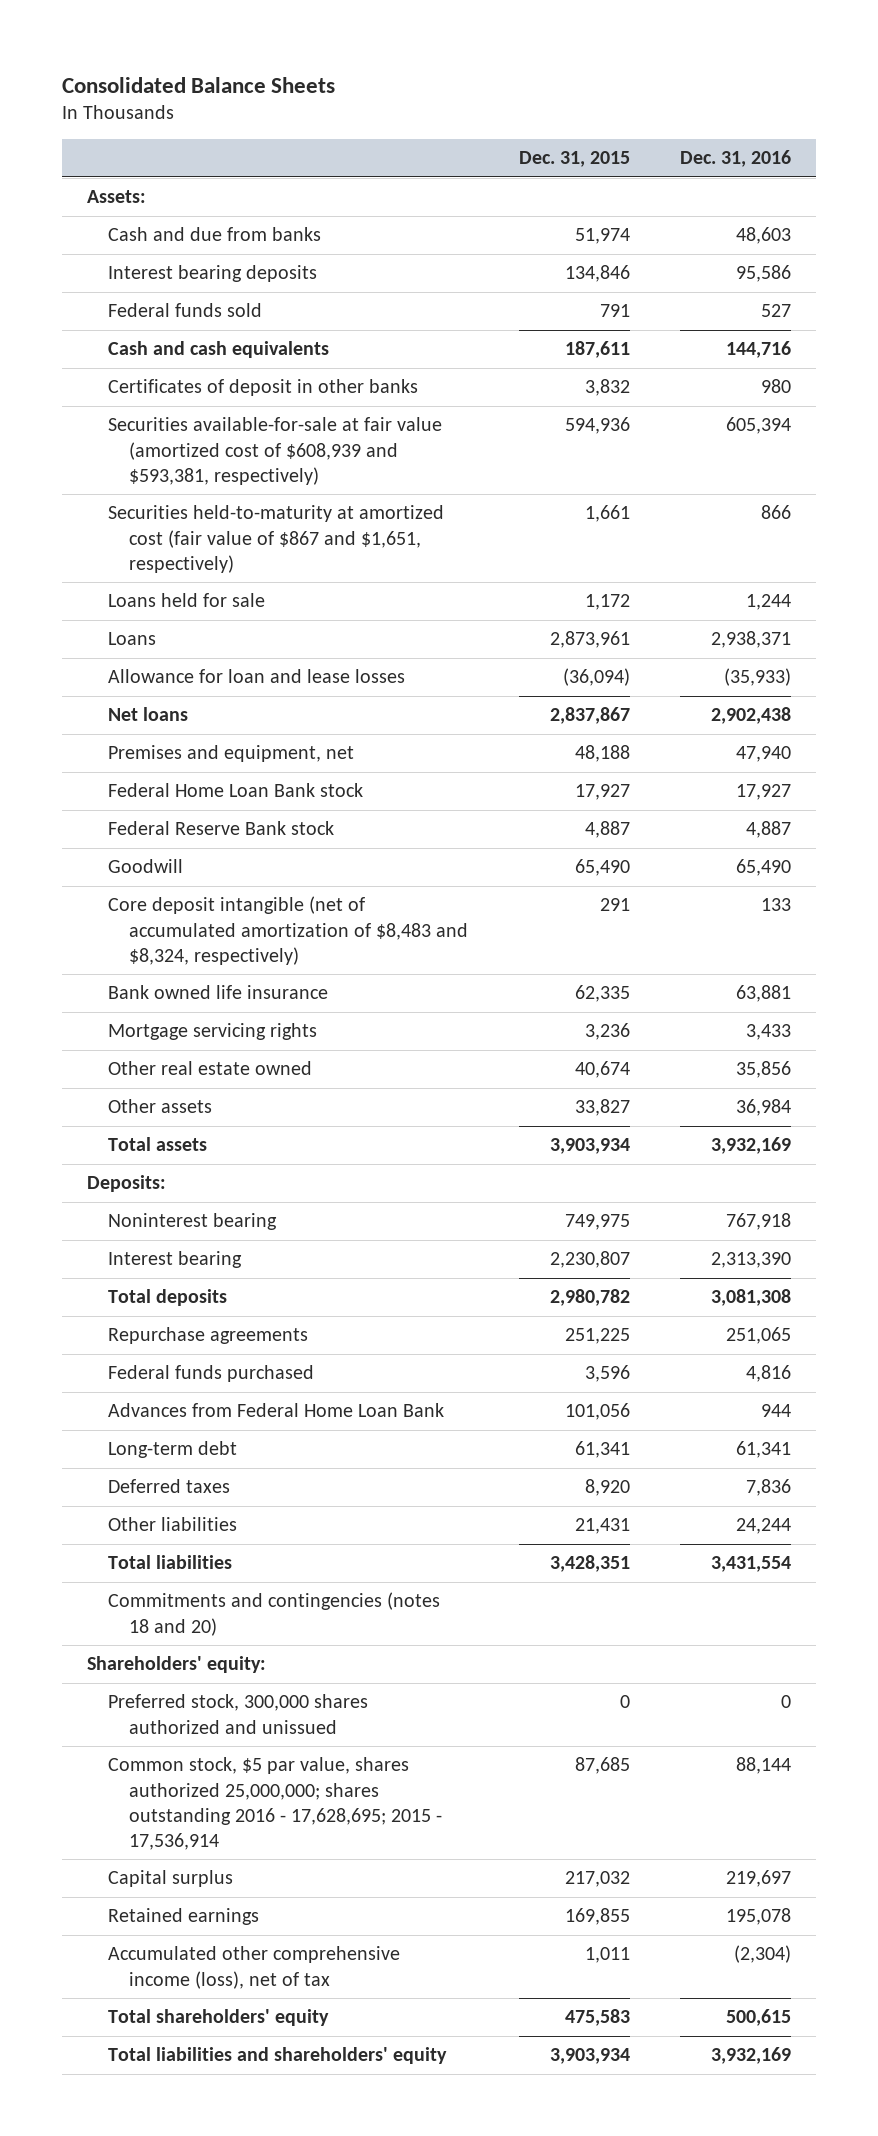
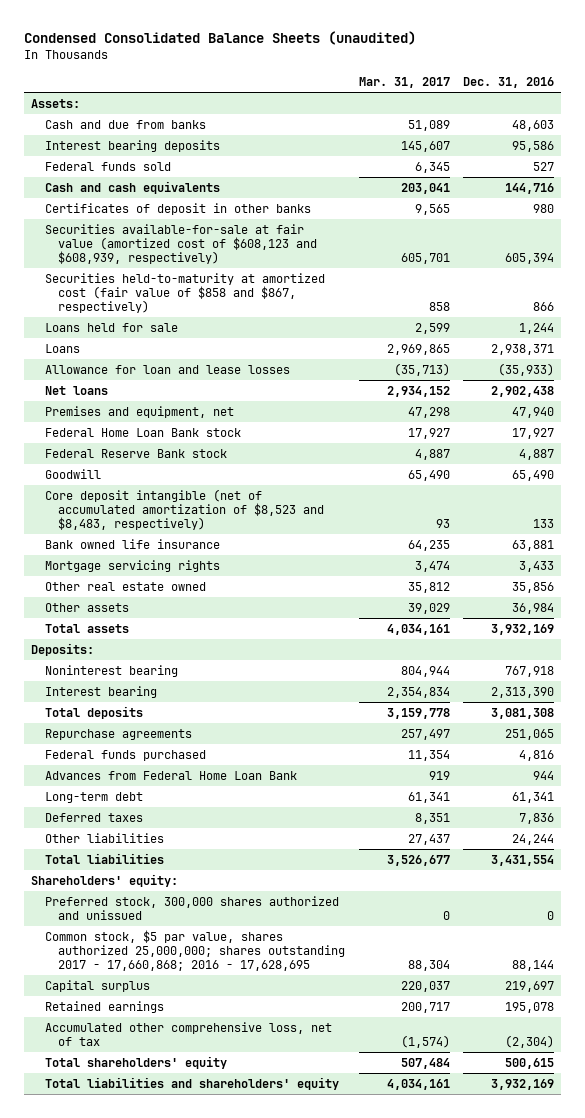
- Consolidated Balance Sheets
+ Condensed Consolidated Balance Sheets (unaudited)
- | Dec. 31, 2015 | Dec. 31, 2016
+ | Mar. 31, 2017 | Dec. 31, 2016
- Securities available-for-sale at fair value (amortized cost of $608,939 and $593,381, respectively) | 594,936 | 605,394
- Securities held-to-maturity at amortized cost (fair value of $867 and $1,651, respectively) | 1,661 | 866
+ Securities available-for-sale at fair value (amortized cost of $608,123 and $608,939, respectively) | 605,701 | 605,394
+ Securities held-to-maturity at amortized cost (fair value of $858 and $867, respectively) | 858 | 866
- Core deposit intangible (net of accumulated amortization of $8,483 and $8,324, respectively) | 291 | 133
+ Core deposit intangible (net of accumulated amortization of $8,523 and $8,483, respectively) | 93 | 133
- Commitments and contingencies (notes 18 and 20)
- Common stock, $5 par value, shares authorized 25,000,000; shares outstanding 2016 - 17,628,695; 2015 - 17,536,914 | 87,685 | 88,144
+ Common stock, $5 par value, shares authorized 25,000,000; shares outstanding 2017 - 17,660,868; 2016 - 17,628,695 | 88,304 | 88,144
- Accumulated other comprehensive income (loss), net of tax | 1,011 | (2,304)
+ Accumulated other comprehensive loss, net of tax | (1,574) | (2,304)

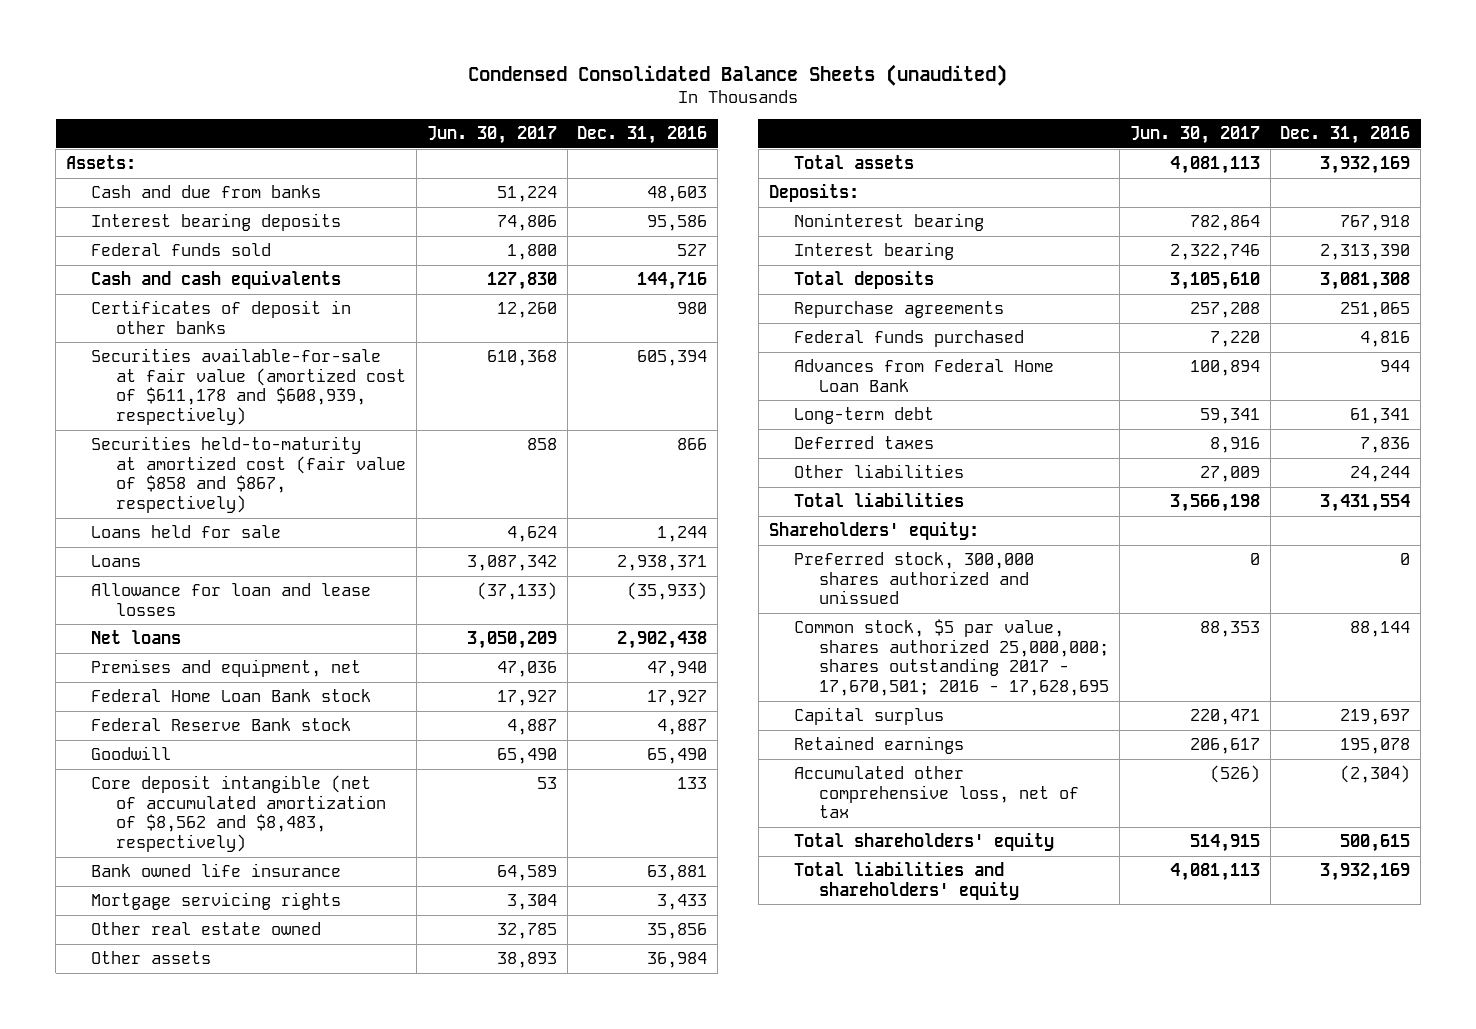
- | Mar. 31, 2017 | Dec. 31, 2016
+ | Jun. 30, 2017 | Dec. 31, 2016
- Securities available-for-sale at fair value (amortized cost of $608,123 and $608,939, respectively) | 605,701 | 605,394
+ Securities available-for-sale at fair value (amortized cost of $611,178 and $608,939, respectively) | 610,368 | 605,394
- Core deposit intangible (net of accumulated amortization of $8,523 and $8,483, respectively) | 93 | 133
+ Core deposit intangible (net of accumulated amortization of $8,562 and $8,483, respectively) | 53 | 133
- Common stock, $5 par value, shares authorized 25,000,000; shares outstanding 2017 - 17,660,868; 2016 - 17,628,695 | 88,304 | 88,144
+ Common stock, $5 par value, shares authorized 25,000,000; shares outstanding 2017 - 17,670,501; 2016 - 17,628,695 | 88,353 | 88,144

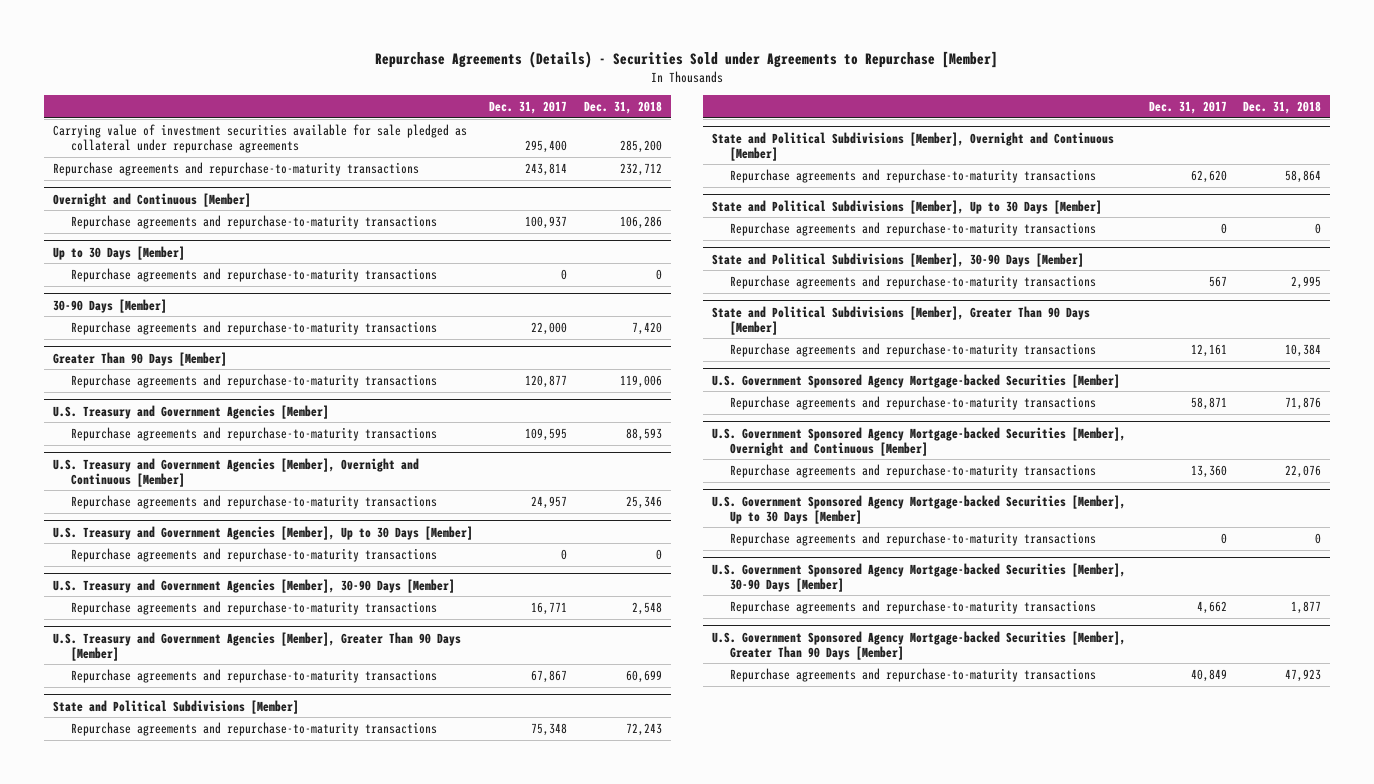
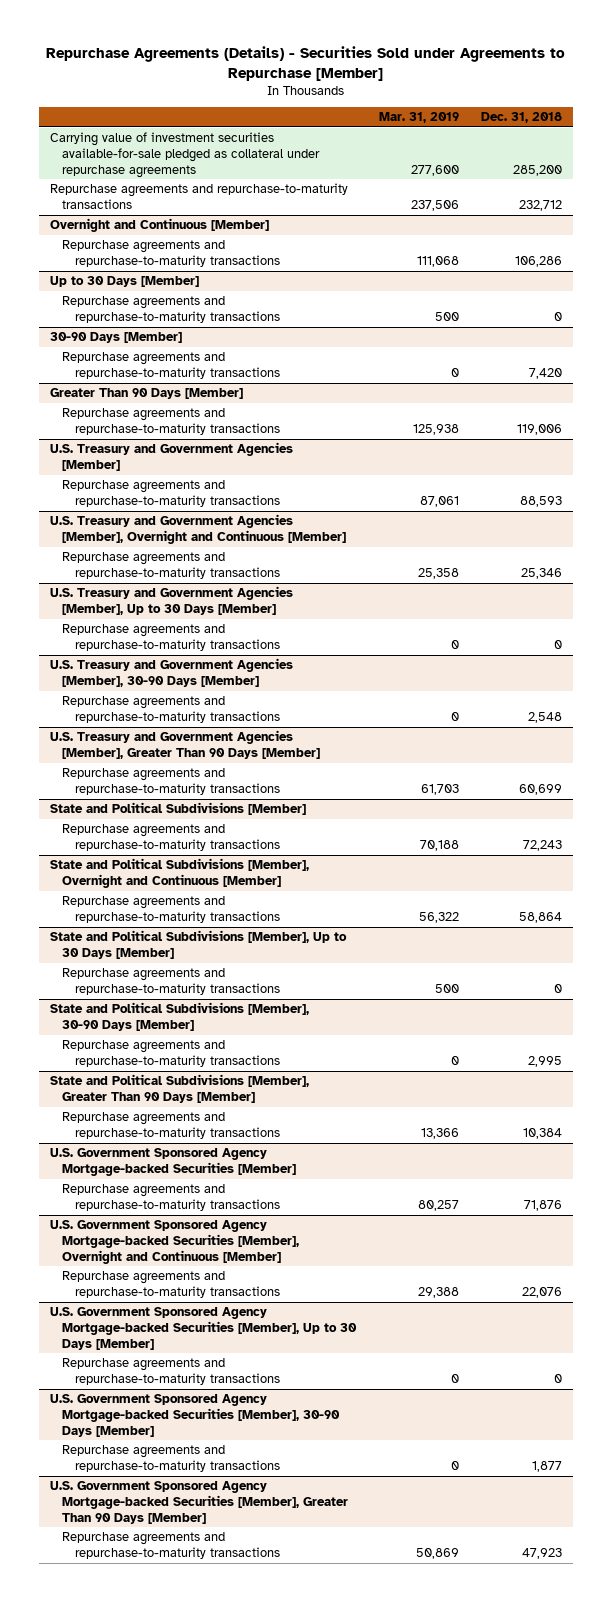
- | Dec. 31, 2017 | Dec. 31, 2018
+ | Mar. 31, 2019 | Dec. 31, 2018
- Carrying value of investment securities available for sale pledged as collateral under repurchase agreements | 295,400 | 285,200
+ Carrying value of investment securities available-for-sale pledged as collateral under repurchase agreements | 277,600 | 285,200

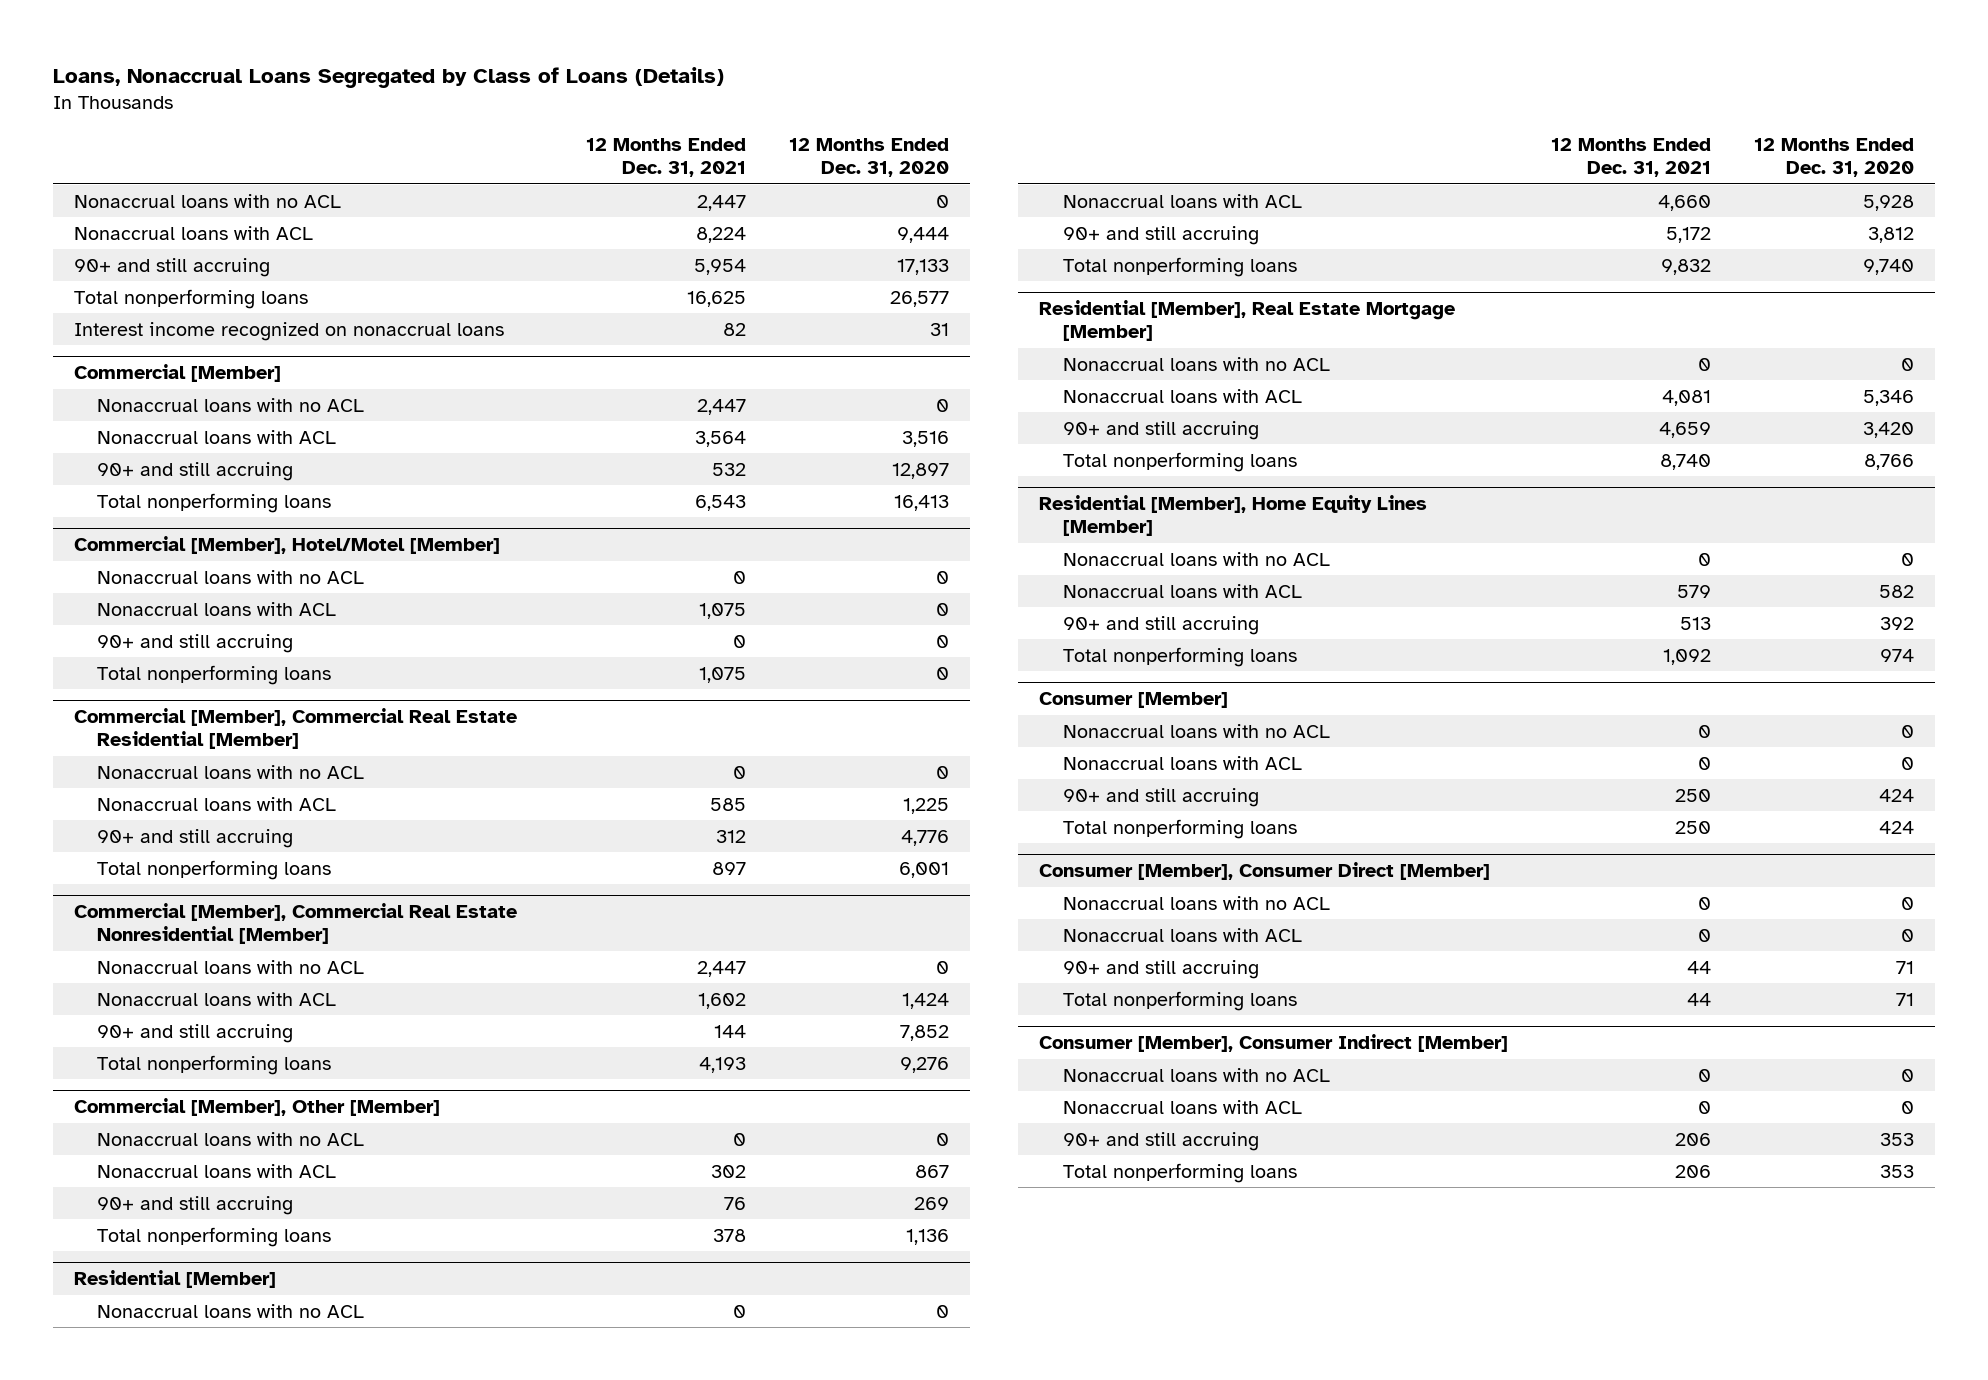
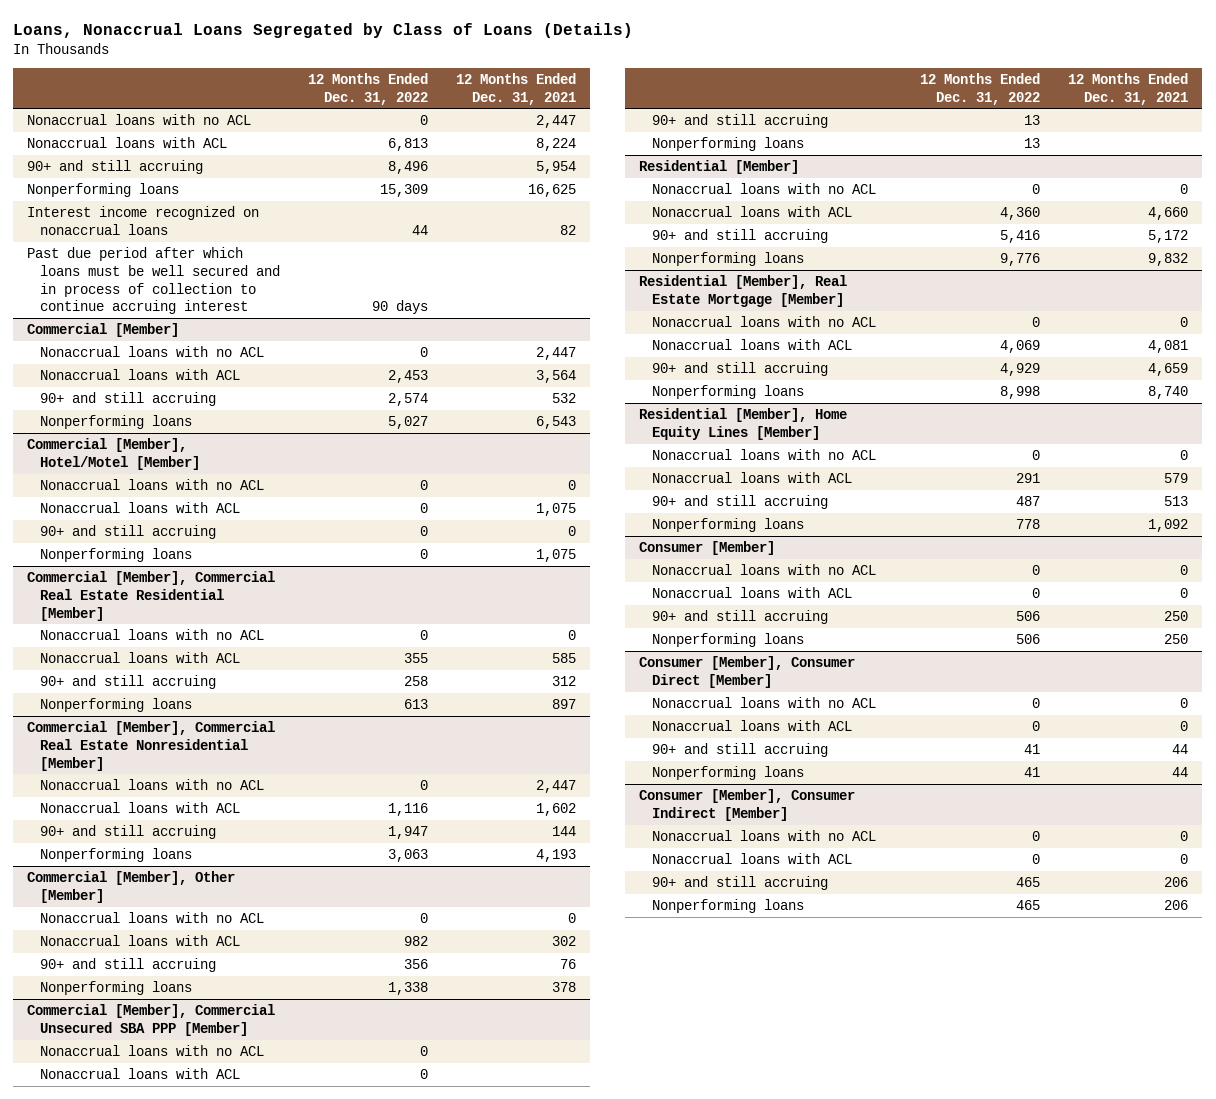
- | 12 Months Ended Dec. 31, 2021 | 12 Months Ended Dec. 31, 2020
+ | 12 Months Ended Dec. 31, 2022 | 12 Months Ended Dec. 31, 2021
- Total nonperforming loans | 16,625 | 26,577
+ Nonperforming loans | 15,309 | 16,625
+ Past due period after which loans must be well secured and in process of collection to continue accruing interest | 90 days |
@ Commercial [Member]
- Total nonperforming loans | 6,543 | 16,413
+ Nonperforming loans | 5,027 | 6,543
@ Commercial [Member], Hotel/Motel [Member]
- Total nonperforming loans | 1,075 | 0
+ Nonperforming loans | 0 | 1,075
@ Commercial [Member], Commercial Real Estate Residential [Member]
- Total nonperforming loans | 897 | 6,001
+ Nonperforming loans | 613 | 897
@ Commercial [Member], Commercial Real Estate Nonresidential [Member]
- Total nonperforming loans | 4,193 | 9,276
+ Nonperforming loans | 3,063 | 4,193
@ Commercial [Member], Other [Member]
- Total nonperforming loans | 378 | 1,136
+ Nonperforming loans | 1,338 | 378
+ Commercial [Member], Commercial Unsecured SBA PPP [Member]
+ Nonaccrual loans with no ACL | 0 |
+ Nonaccrual loans with ACL | 0 |
+ 90+ and still accruing | 13 |
+ Nonperforming loans | 13 |
@ Residential [Member]
- Total nonperforming loans | 9,832 | 9,740
+ Nonperforming loans | 9,776 | 9,832
@ Residential [Member], Real Estate Mortgage [Member]
- Total nonperforming loans | 8,740 | 8,766
+ Nonperforming loans | 8,998 | 8,740
@ Residential [Member], Home Equity Lines [Member]
- Total nonperforming loans | 1,092 | 974
+ Nonperforming loans | 778 | 1,092
@ Consumer [Member]
- Total nonperforming loans | 250 | 424
+ Nonperforming loans | 506 | 250
@ Consumer [Member], Consumer Direct [Member]
- Total nonperforming loans | 44 | 71
+ Nonperforming loans | 41 | 44
@ Consumer [Member], Consumer Indirect [Member]
- Total nonperforming loans | 206 | 353
+ Nonperforming loans | 465 | 206

